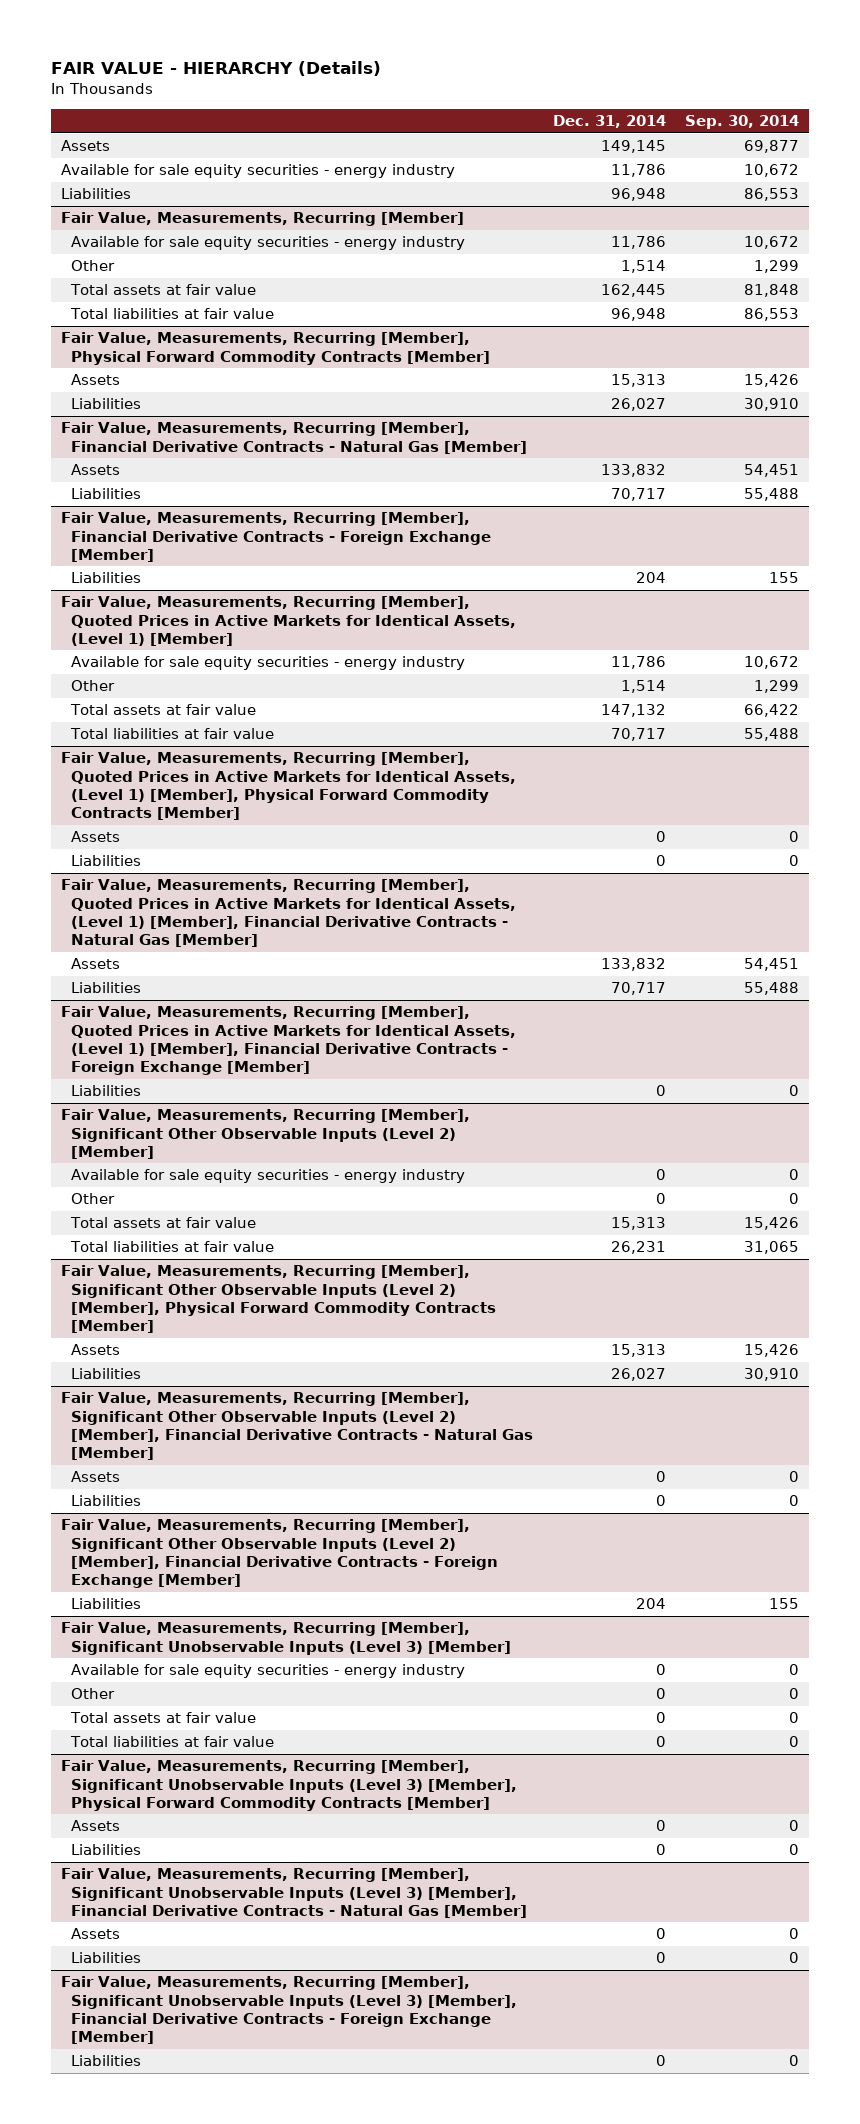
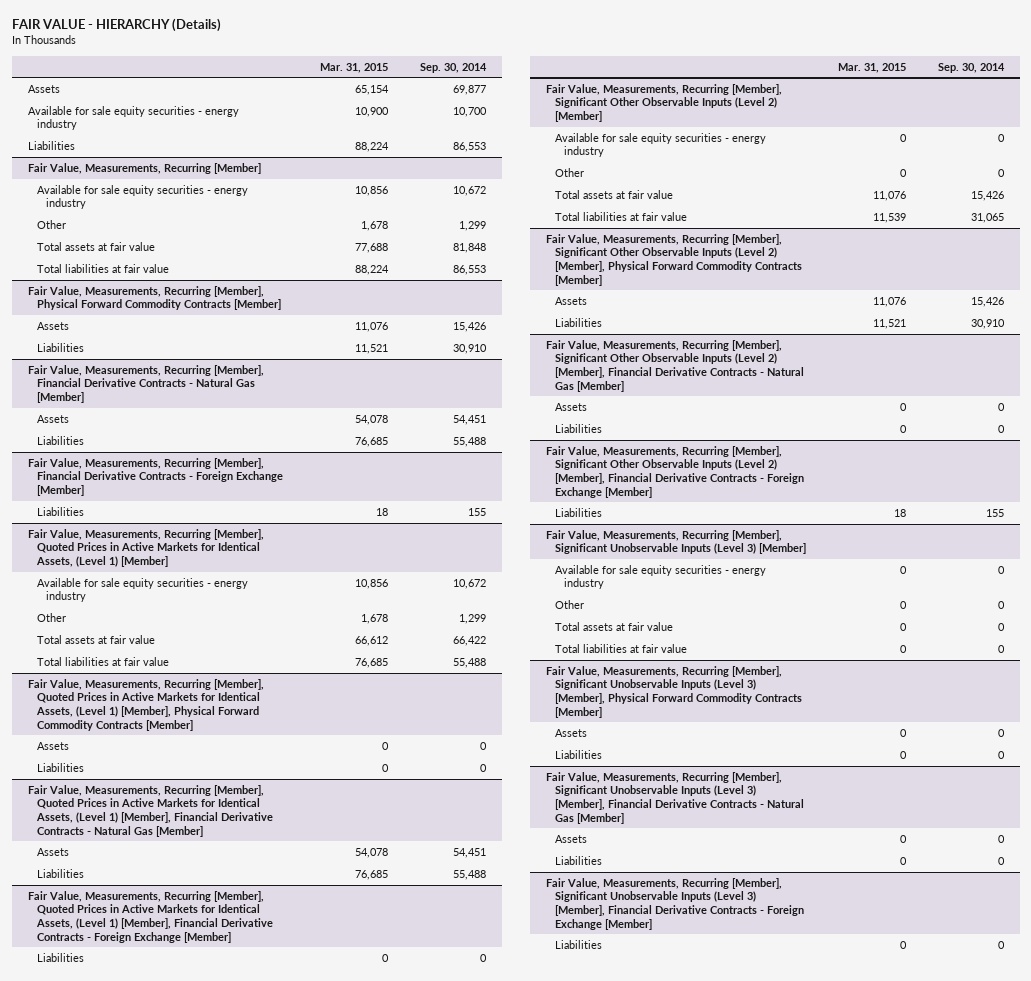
- | Dec. 31, 2014 | Sep. 30, 2014
+ | Mar. 31, 2015 | Sep. 30, 2014
- Available for sale equity securities - energy industry | 11,786 | 10,672
+ Available for sale equity securities - energy industry | 10,900 | 10,700

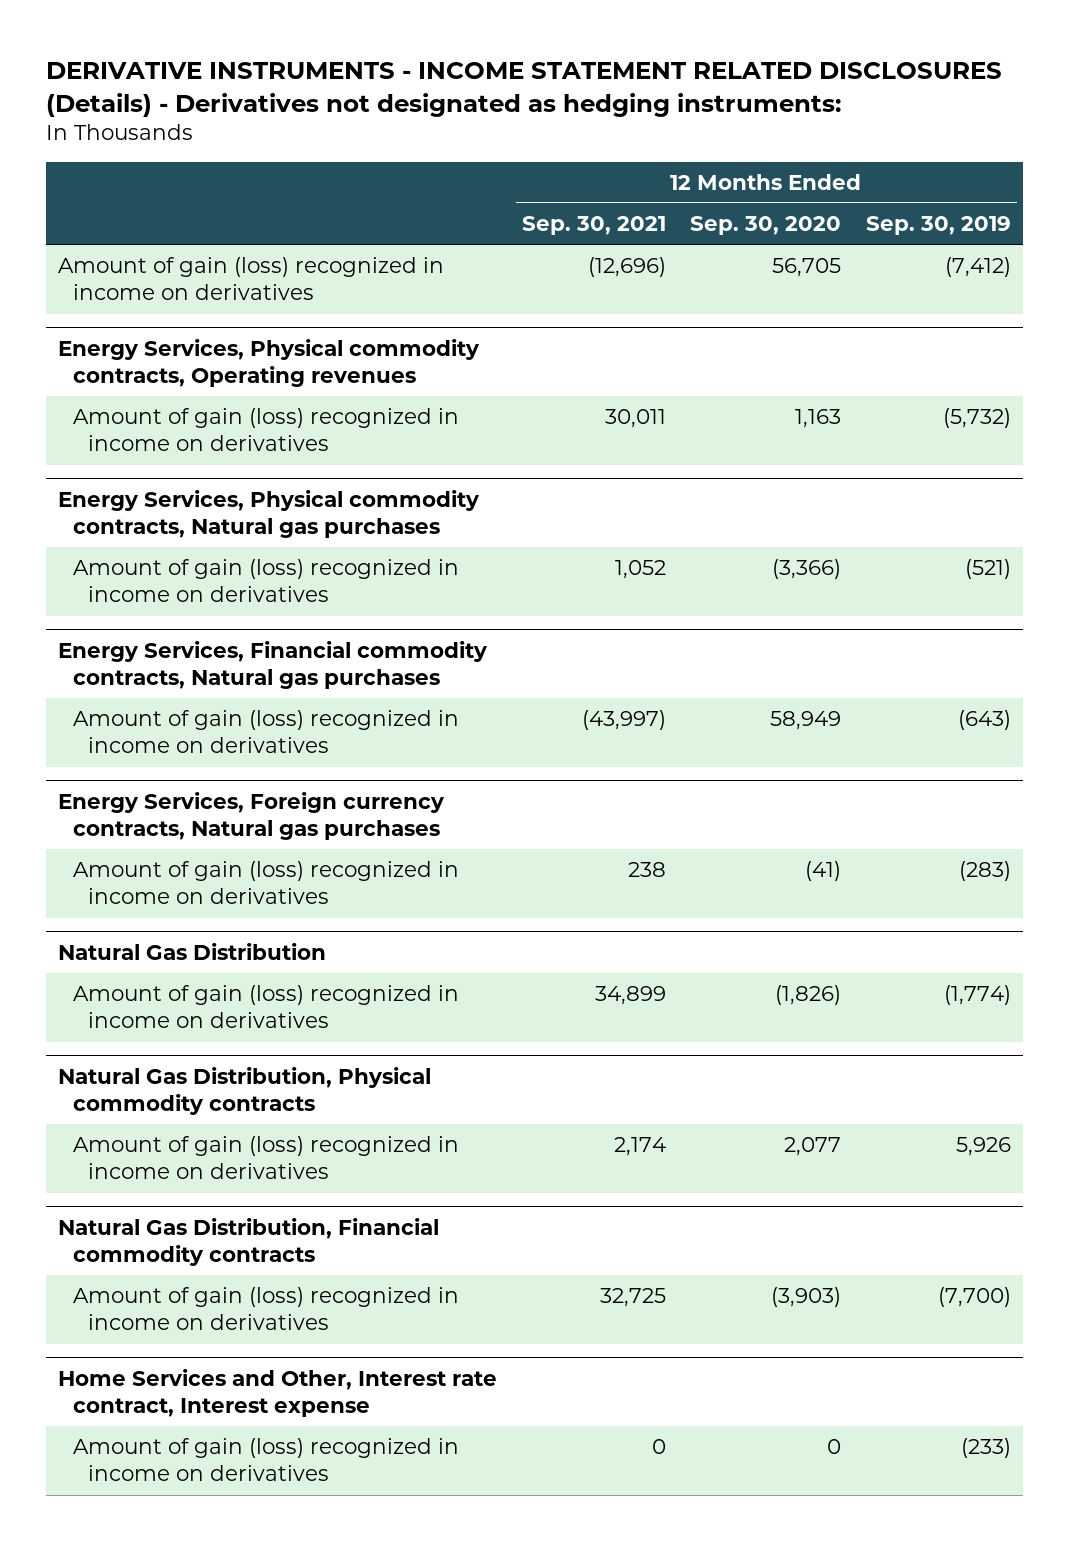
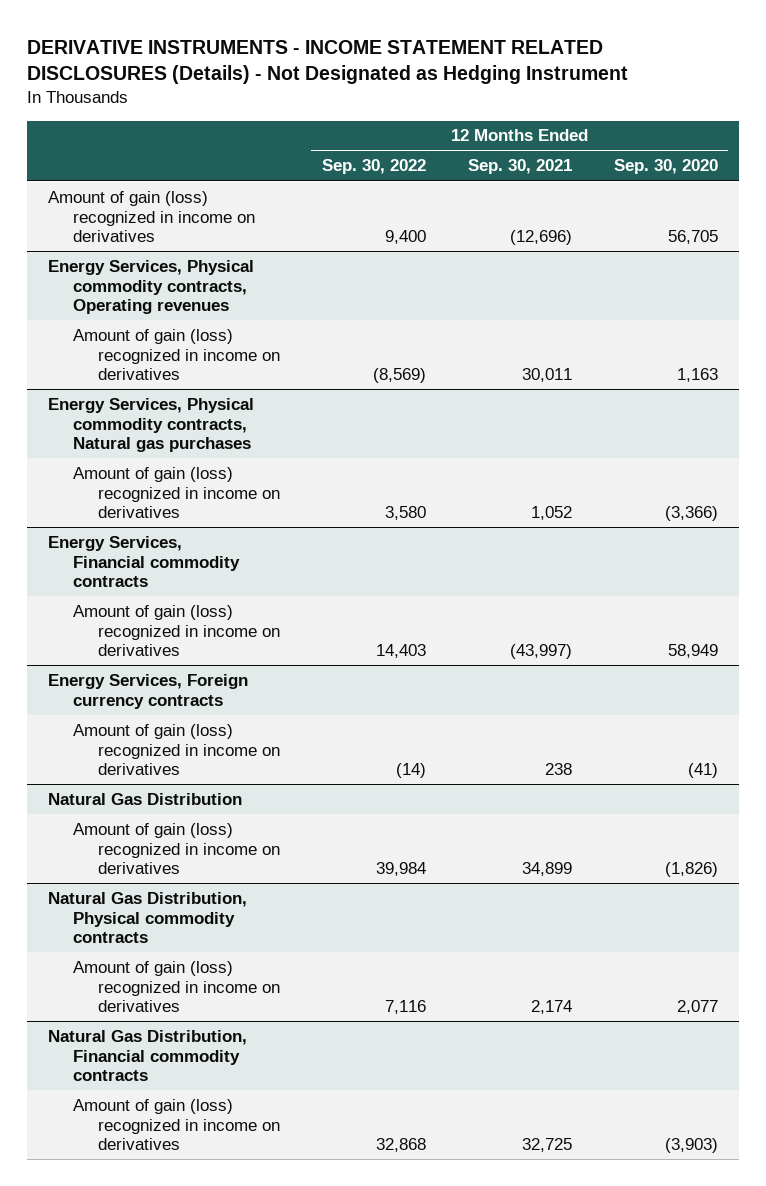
- DERIVATIVE INSTRUMENTS - INCOME STATEMENT RELATED DISCLOSURES (Details) - Derivatives not designated as hedging instruments:
+ DERIVATIVE INSTRUMENTS - INCOME STATEMENT RELATED DISCLOSURES (Details) - Not Designated as Hedging Instrument
- | 12 Months Ended Sep. 30, 2021 | 12 Months Ended Sep. 30, 2020 | 12 Months Ended Sep. 30, 2019
+ | 12 Months Ended Sep. 30, 2022 | 12 Months Ended Sep. 30, 2021 | 12 Months Ended Sep. 30, 2020
- Energy Services, Financial commodity contracts, Natural gas purchases
+ Energy Services, Financial commodity contracts
- Energy Services, Foreign currency contracts, Natural gas purchases
+ Energy Services, Foreign currency contracts
- Home Services and Other, Interest rate contract, Interest expense
- Amount of gain (loss) recognized in income on derivatives | 0 | 0 | (233)

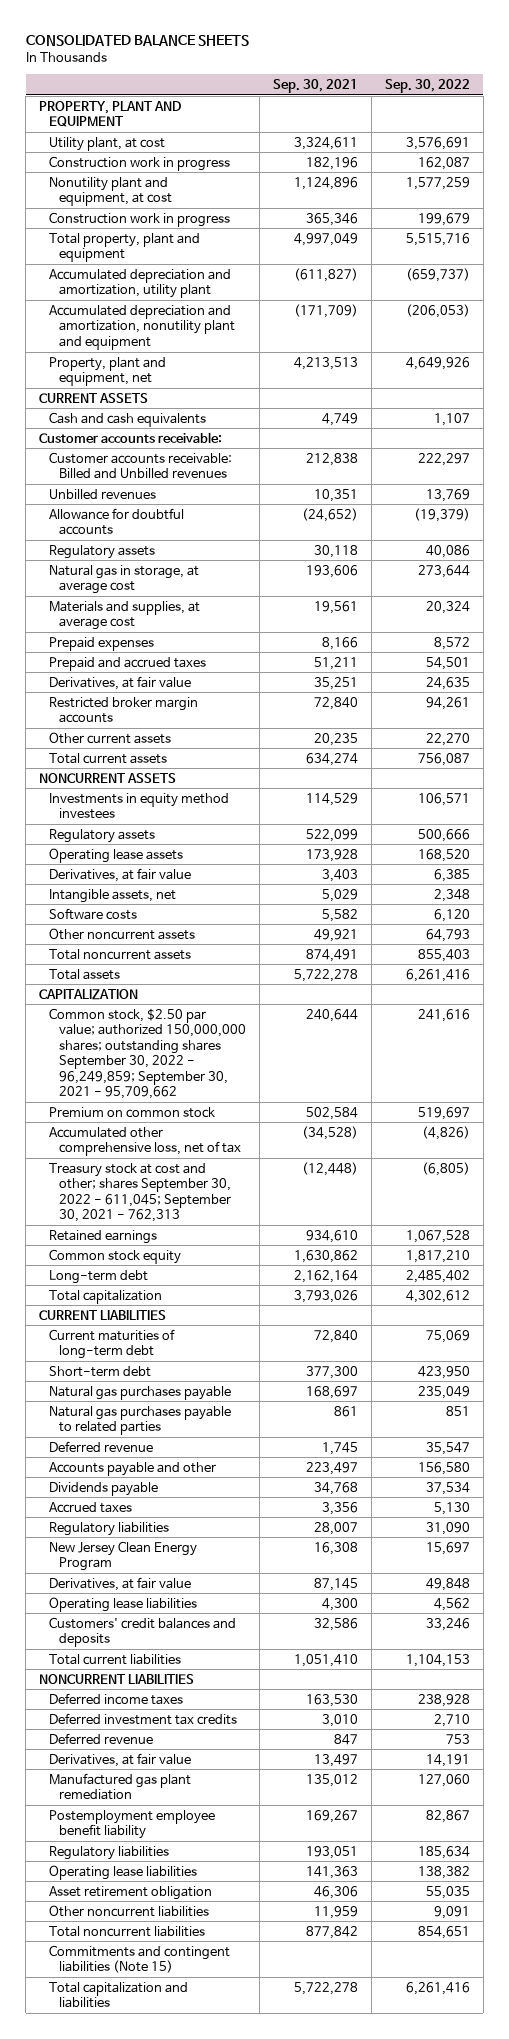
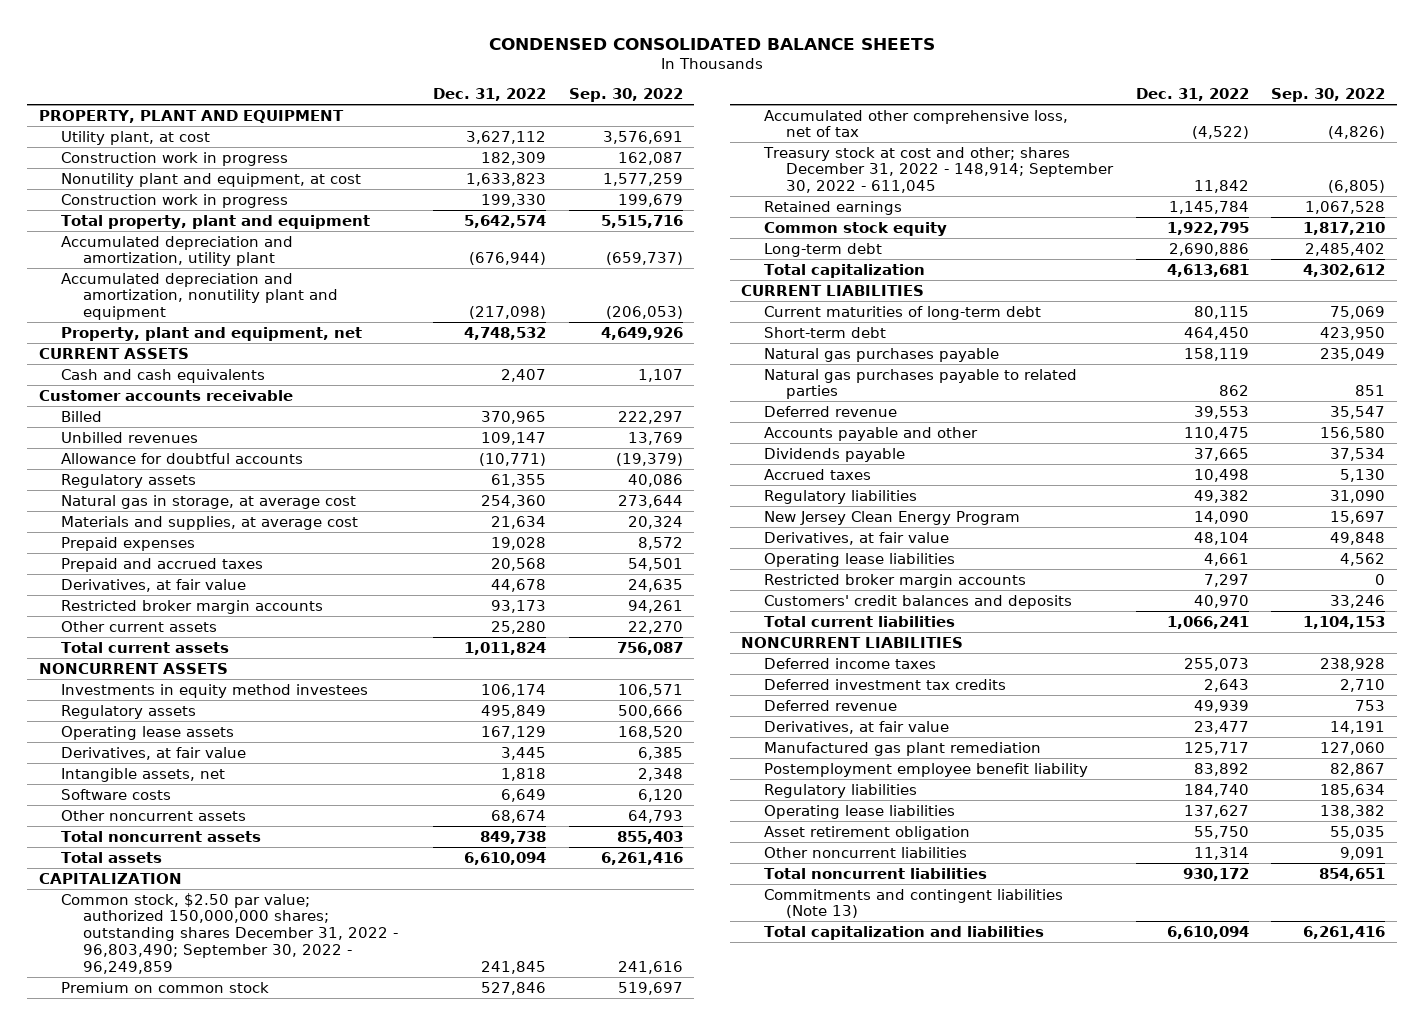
- CONSOLIDATED BALANCE SHEETS
+ CONDENSED CONSOLIDATED BALANCE SHEETS
- | Sep. 30, 2021 | Sep. 30, 2022
+ | Dec. 31, 2022 | Sep. 30, 2022
- Customer accounts receivable:
- Customer accounts receivable: Billed and Unbilled revenues | 212,838 | 222,297
+ Customer accounts receivable
+ Billed | 370,965 | 222,297
- Common stock, $2.50 par value; authorized 150,000,000 shares; outstanding shares September 30, 2022 - 96,249,859; September 30, 2021 - 95,709,662 | 240,644 | 241,616
+ Common stock, $2.50 par value; authorized 150,000,000 shares; outstanding shares December 31, 2022 - 96,803,490; September 30, 2022 - 96,249,859 | 241,845 | 241,616
- Treasury stock at cost and other; shares September 30, 2022 - 611,045; September 30, 2021 - 762,313 | (12,448) | (6,805)
+ Treasury stock at cost and other; shares December 31, 2022 - 148,914; September 30, 2022 - 611,045 | 11,842 | (6,805)
+ Restricted broker margin accounts | 7,297 | 0
- Commitments and contingent liabilities (Note 15)
+ Commitments and contingent liabilities (Note 13)

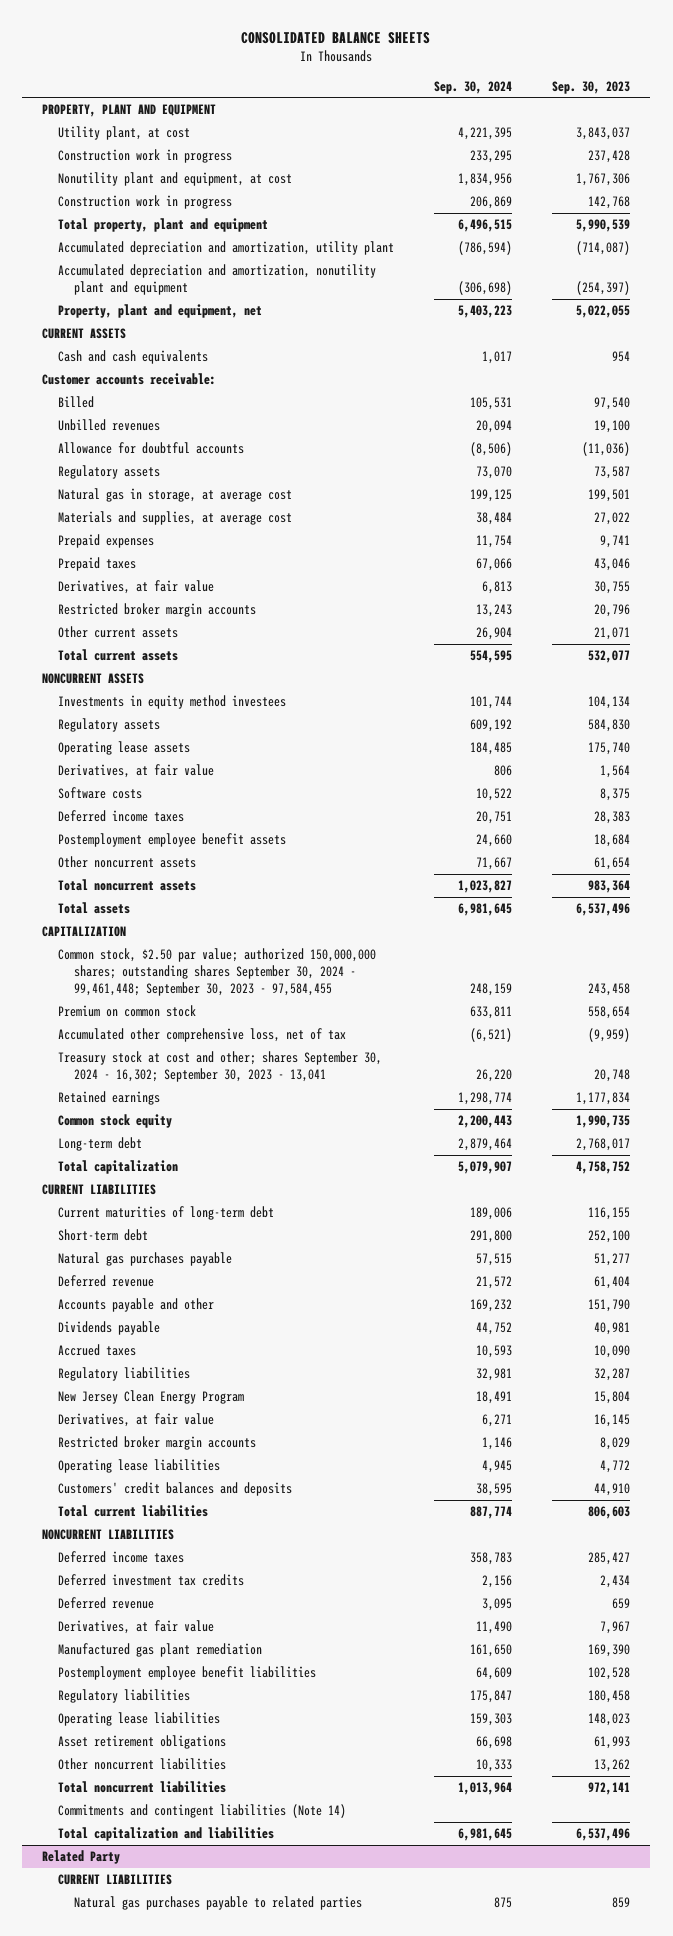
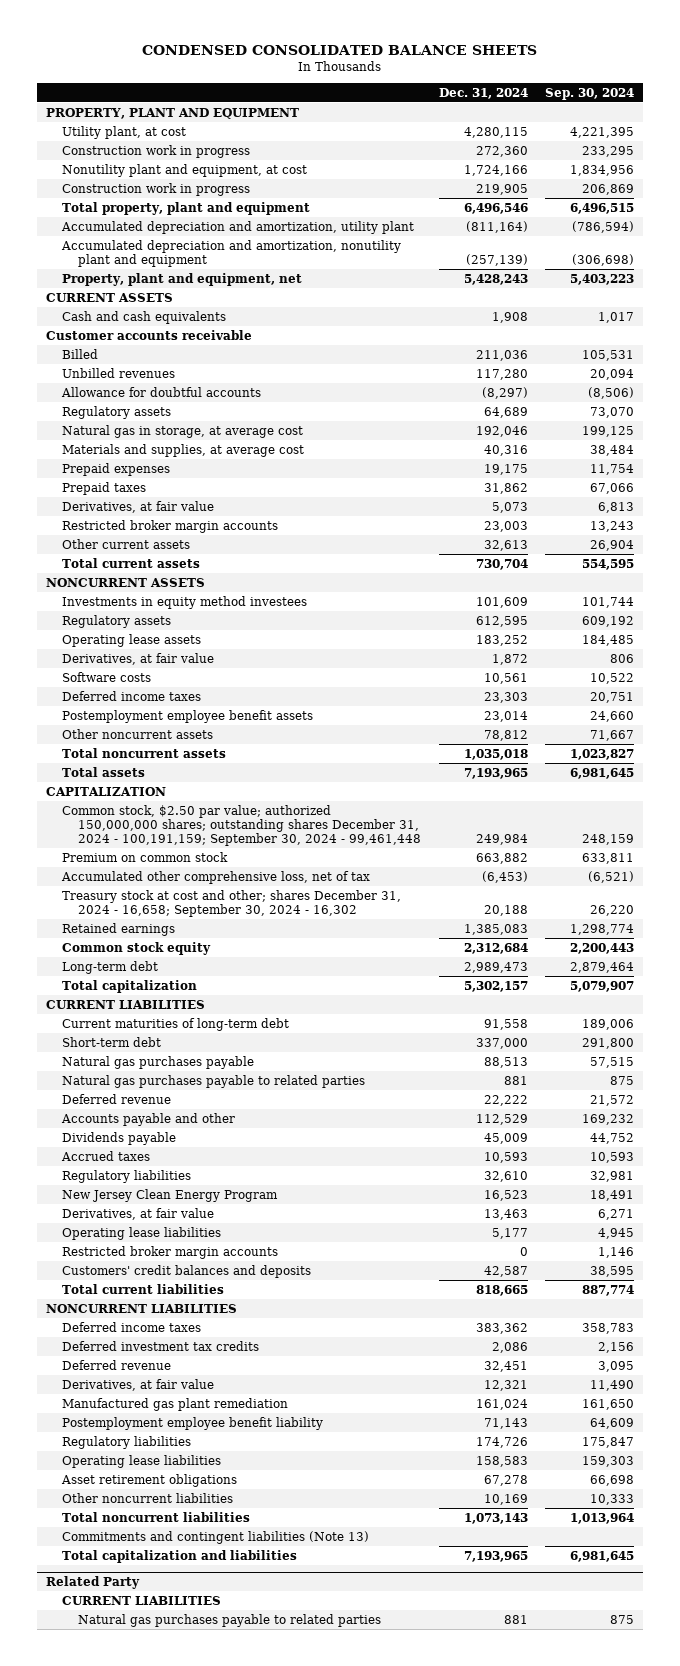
- CONSOLIDATED BALANCE SHEETS
+ CONDENSED CONSOLIDATED BALANCE SHEETS
- | Sep. 30, 2024 | Sep. 30, 2023
+ | Dec. 31, 2024 | Sep. 30, 2024
- Customer accounts receivable:
+ Customer accounts receivable
- Common stock, $2.50 par value; authorized 150,000,000 shares; outstanding shares September 30, 2024 - 99,461,448; September 30, 2023 - 97,584,455 | 248,159 | 243,458
+ Common stock, $2.50 par value; authorized 150,000,000 shares; outstanding shares December 31, 2024 - 100,191,159; September 30, 2024 - 99,461,448 | 249,984 | 248,159
- Treasury stock at cost and other; shares September 30, 2024 - 16,302; September 30, 2023 - 13,041 | 26,220 | 20,748
+ Treasury stock at cost and other; shares December 31, 2024 - 16,658; September 30, 2024 - 16,302 | 20,188 | 26,220
+ Natural gas purchases payable to related parties | 881 | 875
moved down: Restricted broker margin accounts | 0 | 1,146
- Postemployment employee benefit liabilities | 64,609 | 102,528
+ Postemployment employee benefit liability | 71,143 | 64,609
- Commitments and contingent liabilities (Note 14)
+ Commitments and contingent liabilities (Note 13)

